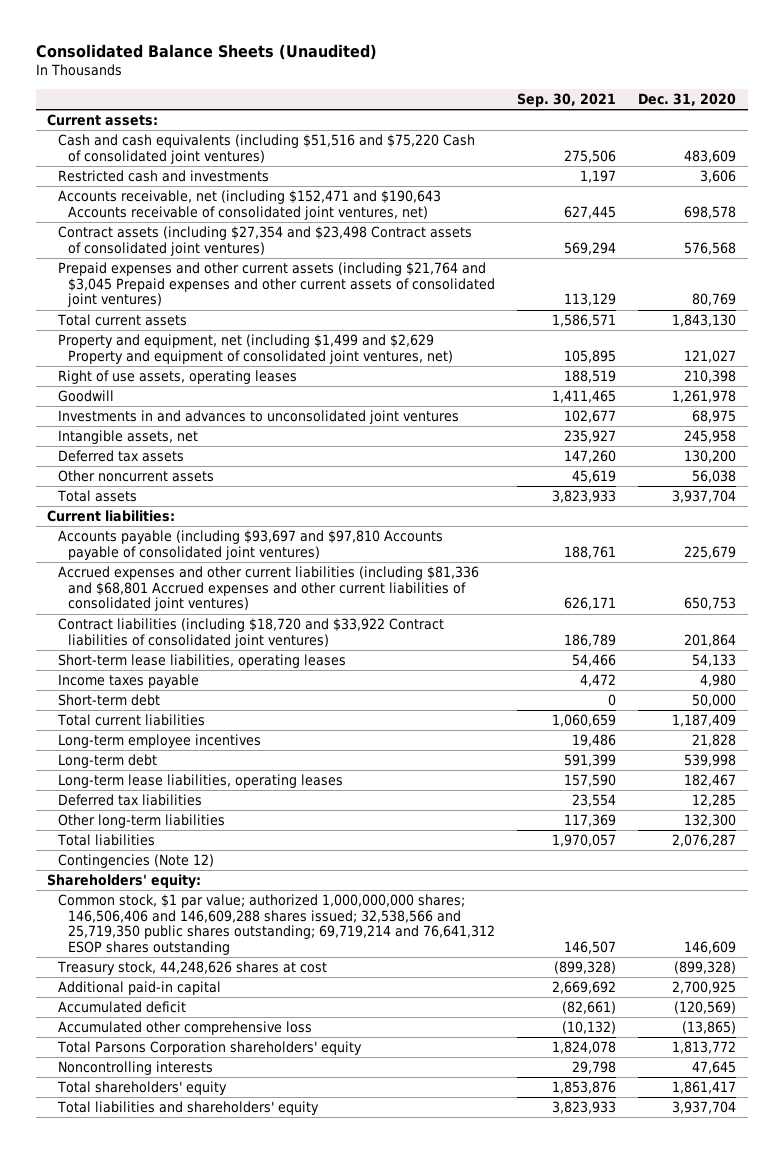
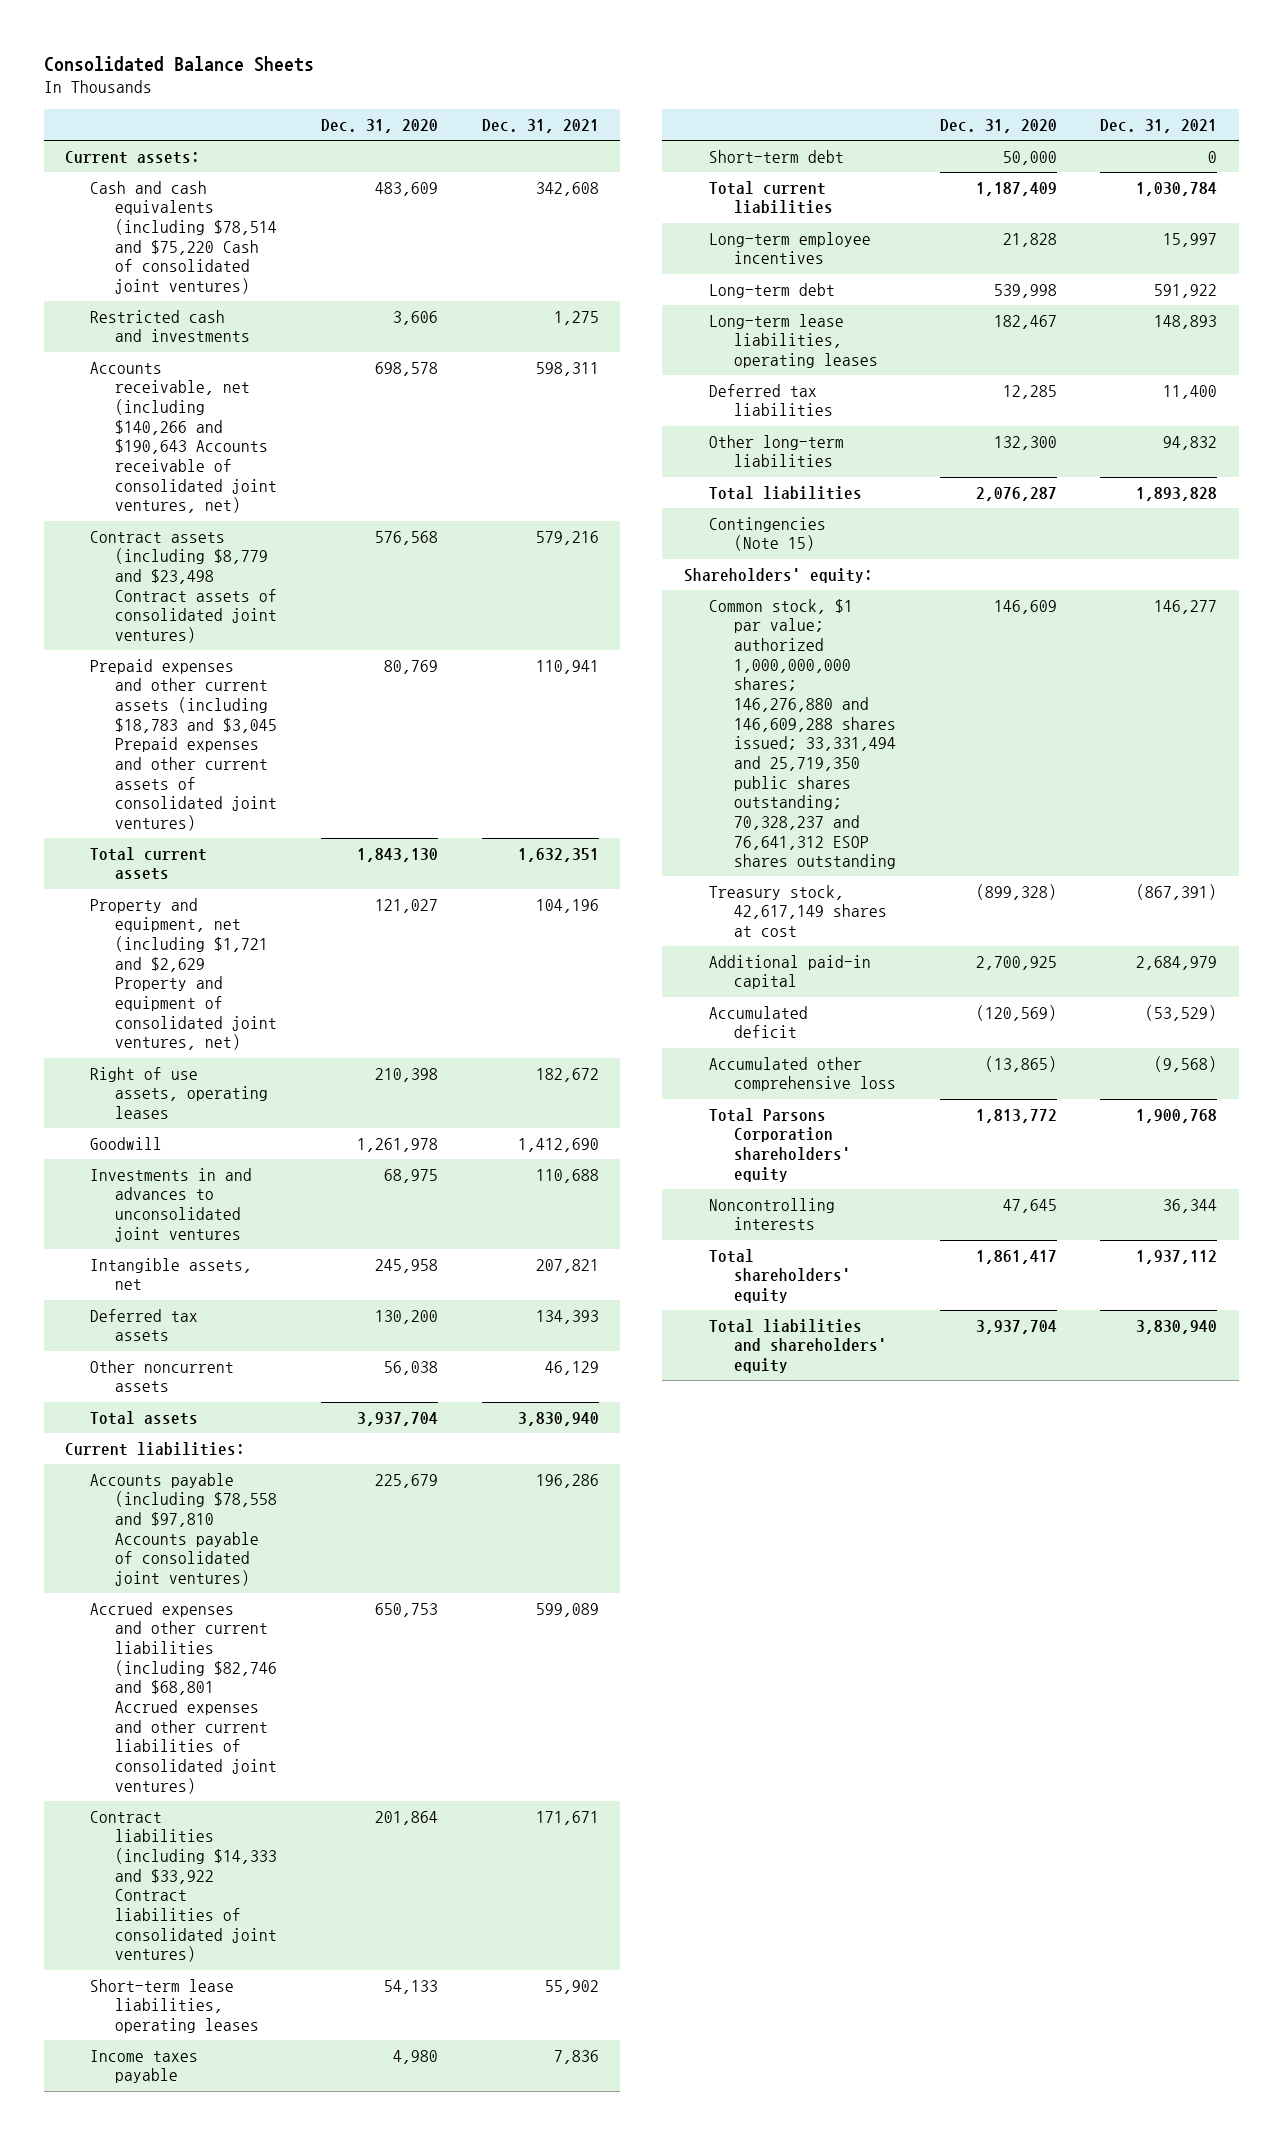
- Consolidated Balance Sheets (Unaudited)
+ Consolidated Balance Sheets
- | Sep. 30, 2021 | Dec. 31, 2020
+ | Dec. 31, 2020 | Dec. 31, 2021
- Cash and cash equivalents (including $51,516 and $75,220 Cash of consolidated joint ventures) | 275,506 | 483,609
+ Cash and cash equivalents (including $78,514 and $75,220 Cash of consolidated joint ventures) | 483,609 | 342,608
- Accounts receivable, net (including $152,471 and $190,643 Accounts receivable of consolidated joint ventures, net) | 627,445 | 698,578
- Contract assets (including $27,354 and $23,498 Contract assets of consolidated joint ventures) | 569,294 | 576,568
- Prepaid expenses and other current assets (including $21,764 and $3,045 Prepaid expenses and other current assets of consolidated joint ventures) | 113,129 | 80,769
+ Accounts receivable, net (including $140,266 and $190,643 Accounts receivable of consolidated joint ventures, net) | 698,578 | 598,311
+ Contract assets (including $8,779 and $23,498 Contract assets of consolidated joint ventures) | 576,568 | 579,216
+ Prepaid expenses and other current assets (including $18,783 and $3,045 Prepaid expenses and other current assets of consolidated joint ventures) | 80,769 | 110,941
- Property and equipment, net (including $1,499 and $2,629 Property and equipment of consolidated joint ventures, net) | 105,895 | 121,027
+ Property and equipment, net (including $1,721 and $2,629 Property and equipment of consolidated joint ventures, net) | 121,027 | 104,196
- Accounts payable (including $93,697 and $97,810 Accounts payable of consolidated joint ventures) | 188,761 | 225,679
- Accrued expenses and other current liabilities (including $81,336 and $68,801 Accrued expenses and other current liabilities of consolidated joint ventures) | 626,171 | 650,753
- Contract liabilities (including $18,720 and $33,922 Contract liabilities of consolidated joint ventures) | 186,789 | 201,864
+ Accounts payable (including $78,558 and $97,810 Accounts payable of consolidated joint ventures) | 225,679 | 196,286
+ Accrued expenses and other current liabilities (including $82,746 and $68,801 Accrued expenses and other current liabilities of consolidated joint ventures) | 650,753 | 599,089
+ Contract liabilities (including $14,333 and $33,922 Contract liabilities of consolidated joint ventures) | 201,864 | 171,671
- Contingencies (Note 12)
+ Contingencies (Note 15)
- Common stock, $1 par value; authorized 1,000,000,000 shares; 146,506,406 and 146,609,288 shares issued; 32,538,566 and 25,719,350 public shares outstanding; 69,719,214 and 76,641,312 ESOP shares outstanding | 146,507 | 146,609
- Treasury stock, 44,248,626 shares at cost | (899,328) | (899,328)
+ Common stock, $1 par value; authorized 1,000,000,000 shares; 146,276,880 and 146,609,288 shares issued; 33,331,494 and 25,719,350 public shares outstanding; 70,328,237 and 76,641,312 ESOP shares outstanding | 146,609 | 146,277
+ Treasury stock, 42,617,149 shares at cost | (899,328) | (867,391)

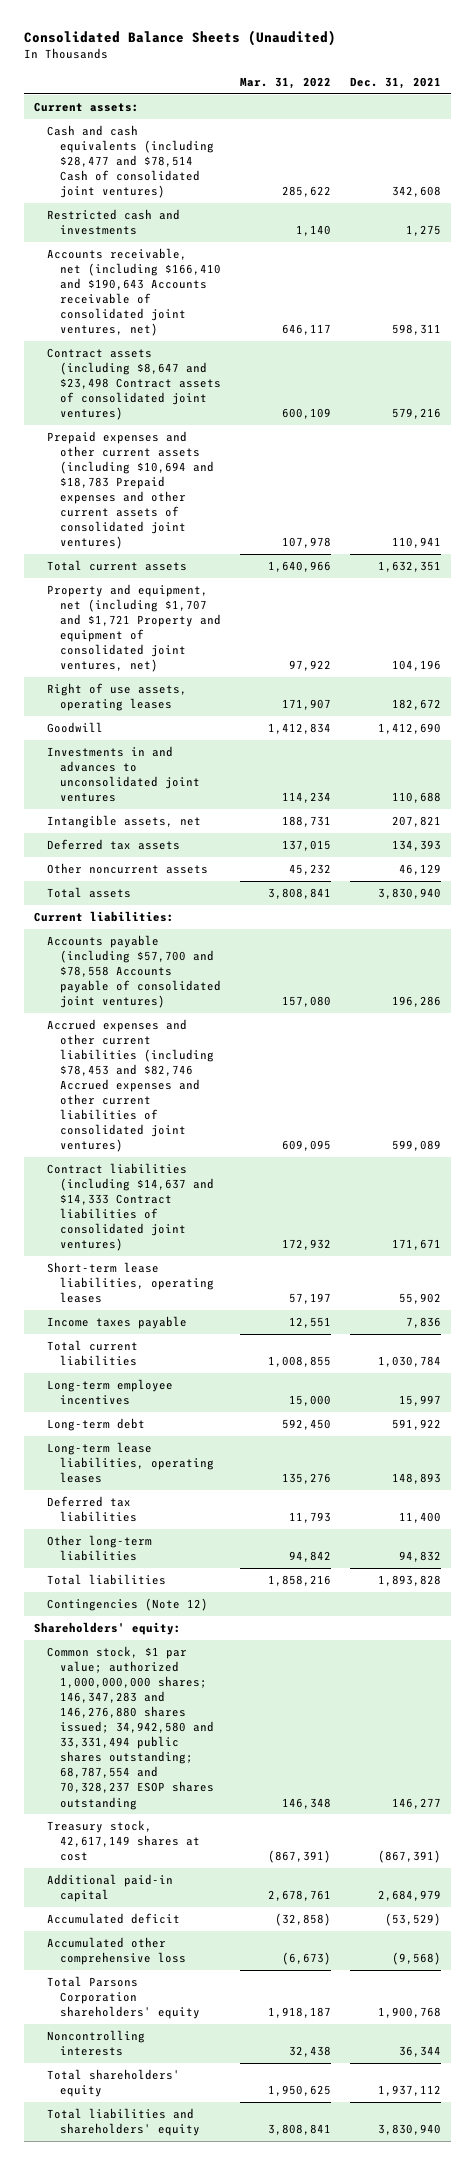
- Consolidated Balance Sheets
+ Consolidated Balance Sheets (Unaudited)
- | Dec. 31, 2020 | Dec. 31, 2021
+ | Mar. 31, 2022 | Dec. 31, 2021
- Cash and cash equivalents (including $78,514 and $75,220 Cash of consolidated joint ventures) | 483,609 | 342,608
+ Cash and cash equivalents (including $28,477 and $78,514 Cash of consolidated joint ventures) | 285,622 | 342,608
- Accounts receivable, net (including $140,266 and $190,643 Accounts receivable of consolidated joint ventures, net) | 698,578 | 598,311
- Contract assets (including $8,779 and $23,498 Contract assets of consolidated joint ventures) | 576,568 | 579,216
- Prepaid expenses and other current assets (including $18,783 and $3,045 Prepaid expenses and other current assets of consolidated joint ventures) | 80,769 | 110,941
+ Accounts receivable, net (including $166,410 and $190,643 Accounts receivable of consolidated joint ventures, net) | 646,117 | 598,311
+ Contract assets (including $8,647 and $23,498 Contract assets of consolidated joint ventures) | 600,109 | 579,216
+ Prepaid expenses and other current assets (including $10,694 and $18,783 Prepaid expenses and other current assets of consolidated joint ventures) | 107,978 | 110,941
- Property and equipment, net (including $1,721 and $2,629 Property and equipment of consolidated joint ventures, net) | 121,027 | 104,196
+ Property and equipment, net (including $1,707 and $1,721 Property and equipment of consolidated joint ventures, net) | 97,922 | 104,196
- Accounts payable (including $78,558 and $97,810 Accounts payable of consolidated joint ventures) | 225,679 | 196,286
- Accrued expenses and other current liabilities (including $82,746 and $68,801 Accrued expenses and other current liabilities of consolidated joint ventures) | 650,753 | 599,089
- Contract liabilities (including $14,333 and $33,922 Contract liabilities of consolidated joint ventures) | 201,864 | 171,671
+ Accounts payable (including $57,700 and $78,558 Accounts payable of consolidated joint ventures) | 157,080 | 196,286
+ Accrued expenses and other current liabilities (including $78,453 and $82,746 Accrued expenses and other current liabilities of consolidated joint ventures) | 609,095 | 599,089
+ Contract liabilities (including $14,637 and $14,333 Contract liabilities of consolidated joint ventures) | 172,932 | 171,671
- Short-term debt | 50,000 | 0
- Contingencies (Note 15)
+ Contingencies (Note 12)
- Common stock, $1 par value; authorized 1,000,000,000 shares; 146,276,880 and 146,609,288 shares issued; 33,331,494 and 25,719,350 public shares outstanding; 70,328,237 and 76,641,312 ESOP shares outstanding | 146,609 | 146,277
+ Common stock, $1 par value; authorized 1,000,000,000 shares; 146,347,283 and 146,276,880 shares issued; 34,942,580 and 33,331,494 public shares outstanding; 68,787,554 and 70,328,237 ESOP shares outstanding | 146,348 | 146,277

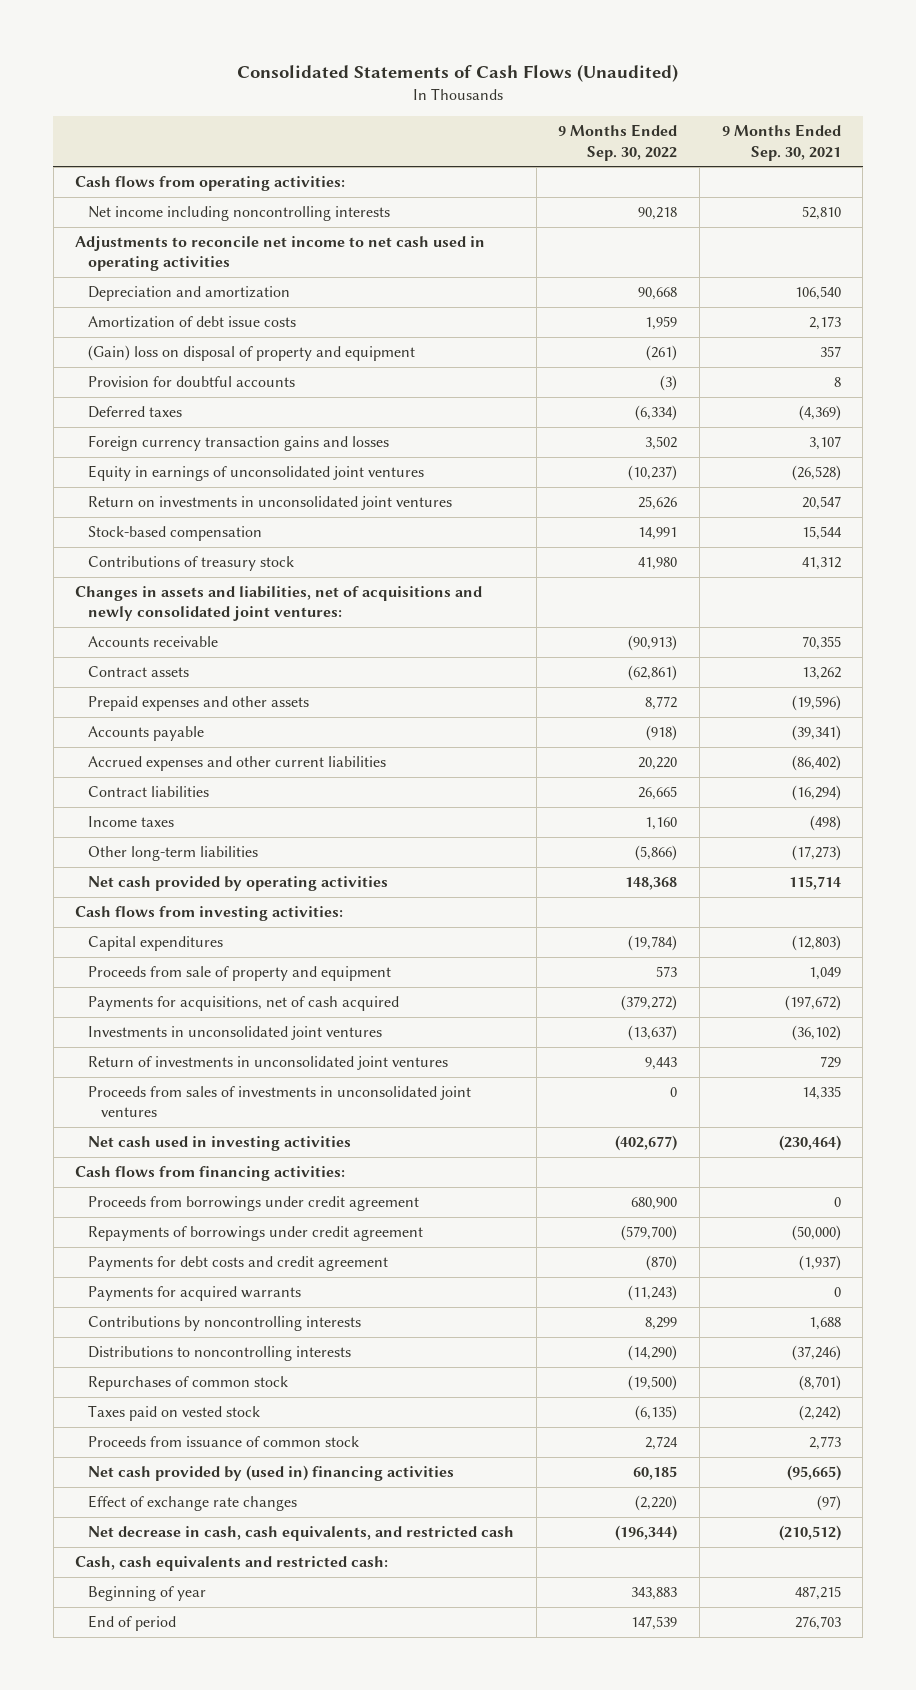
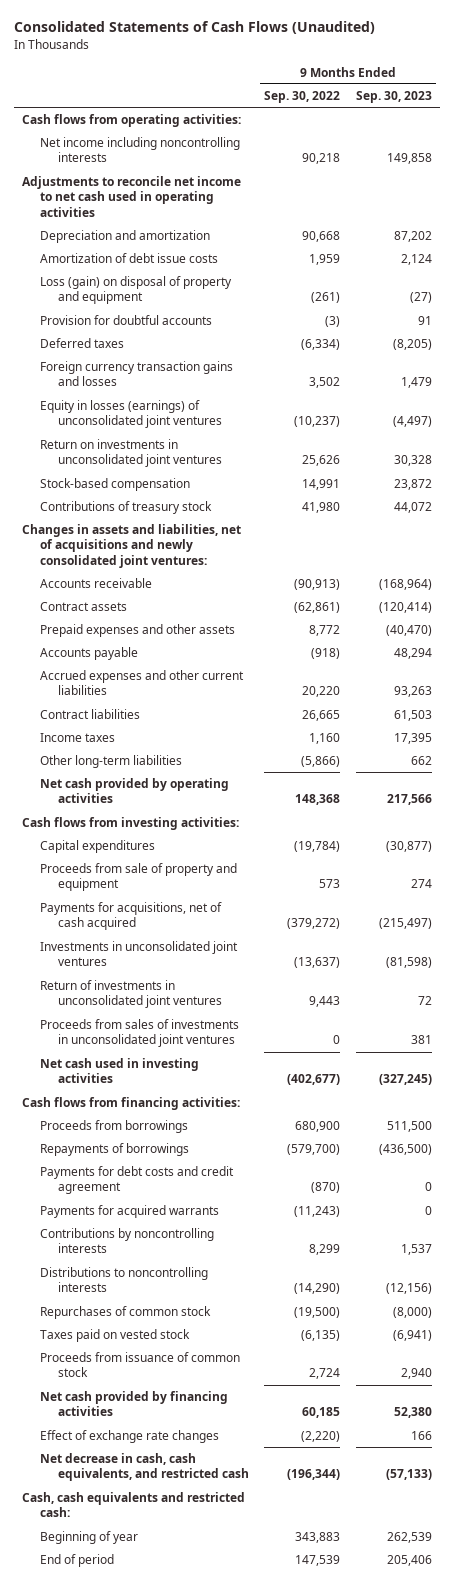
- | 9 Months Ended Sep. 30, 2022 | 9 Months Ended Sep. 30, 2021
+ | 9 Months Ended Sep. 30, 2022 | 9 Months Ended Sep. 30, 2023
- (Gain) loss on disposal of property and equipment | (261) | 357
+ Loss (gain) on disposal of property and equipment | (261) | (27)
- Equity in earnings of unconsolidated joint ventures | (10,237) | (26,528)
+ Equity in losses (earnings) of unconsolidated joint ventures | (10,237) | (4,497)
- Proceeds from borrowings under credit agreement | 680,900 | 0
- Repayments of borrowings under credit agreement | (579,700) | (50,000)
+ Proceeds from borrowings | 680,900 | 511,500
+ Repayments of borrowings | (579,700) | (436,500)
- Net cash provided by (used in) financing activities | 60,185 | (95,665)
+ Net cash provided by financing activities | 60,185 | 52,380

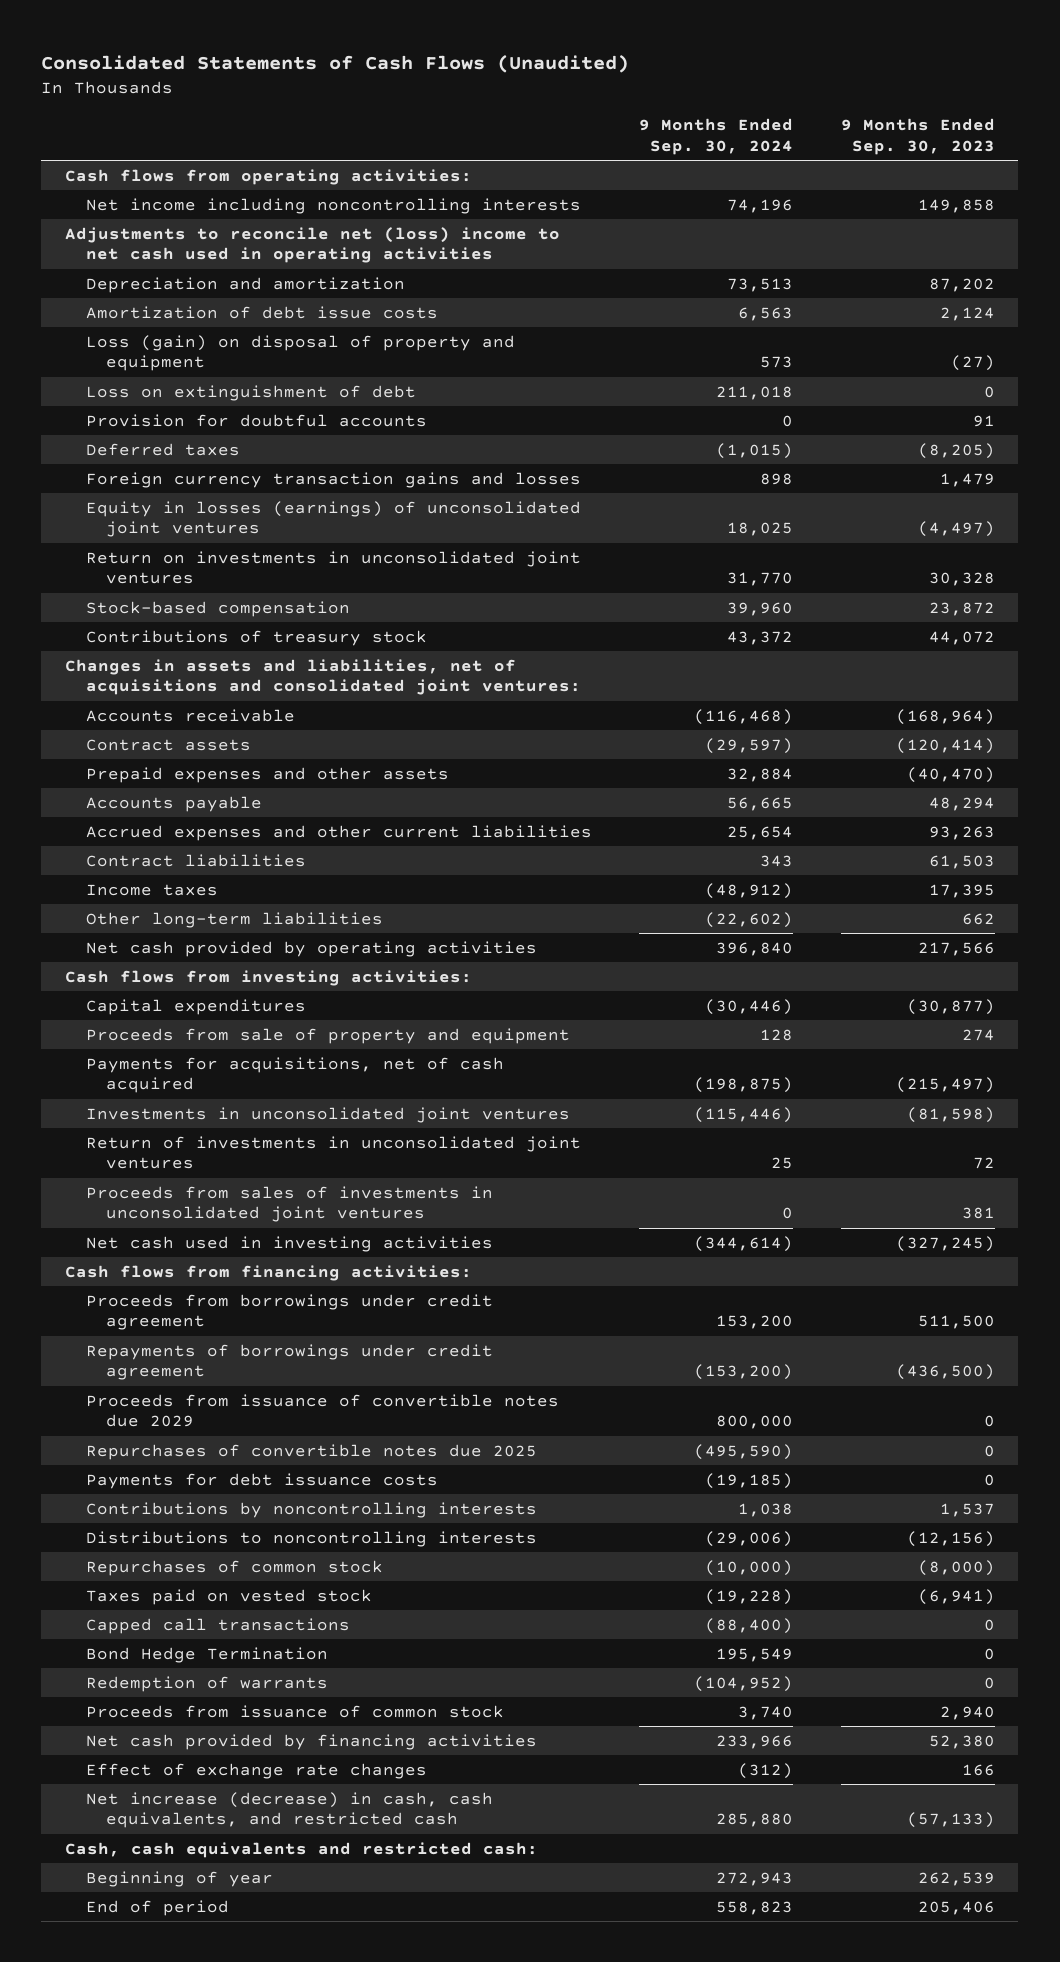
- | 9 Months Ended Sep. 30, 2022 | 9 Months Ended Sep. 30, 2023
+ | 9 Months Ended Sep. 30, 2024 | 9 Months Ended Sep. 30, 2023
- Adjustments to reconcile net income to net cash used in operating activities
+ Adjustments to reconcile net (loss) income to net cash used in operating activities
+ Loss on extinguishment of debt | 211,018 | 0
- Changes in assets and liabilities, net of acquisitions and newly consolidated joint ventures:
+ Changes in assets and liabilities, net of acquisitions and consolidated joint ventures:
- Proceeds from borrowings | 680,900 | 511,500
- Repayments of borrowings | (579,700) | (436,500)
- Payments for debt costs and credit agreement | (870) | 0
- Payments for acquired warrants | (11,243) | 0
+ Proceeds from borrowings under credit agreement | 153,200 | 511,500
+ Repayments of borrowings under credit agreement | (153,200) | (436,500)
+ Proceeds from issuance of convertible notes due 2029 | 800,000 | 0
+ Repurchases of convertible notes due 2025 | (495,590) | 0
+ Payments for debt issuance costs | (19,185) | 0
+ Capped call transactions | (88,400) | 0
+ Bond Hedge Termination | 195,549 | 0
+ Redemption of warrants | (104,952) | 0
- Net decrease in cash, cash equivalents, and restricted cash | (196,344) | (57,133)
+ Net increase (decrease) in cash, cash equivalents, and restricted cash | 285,880 | (57,133)

